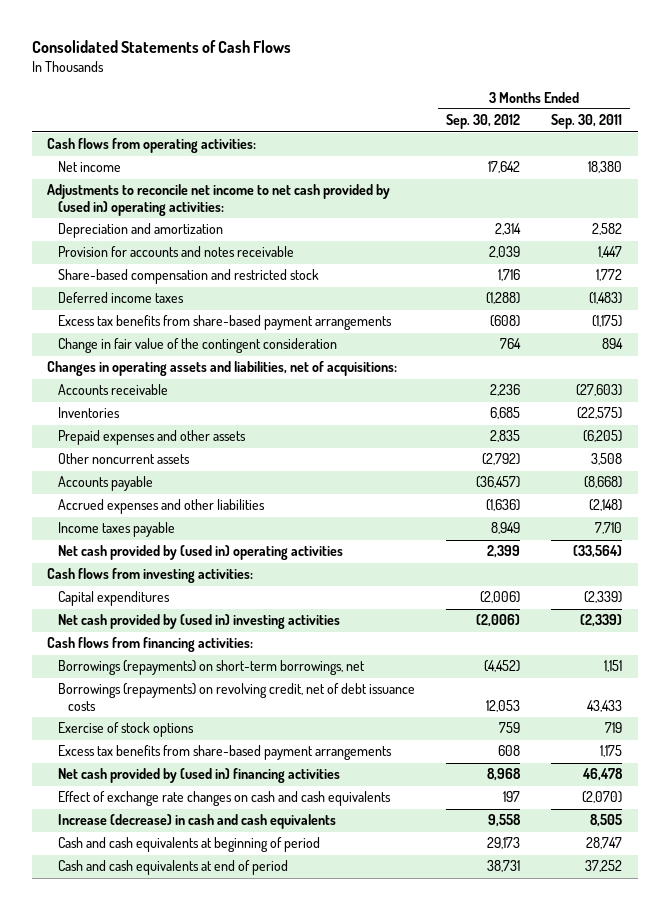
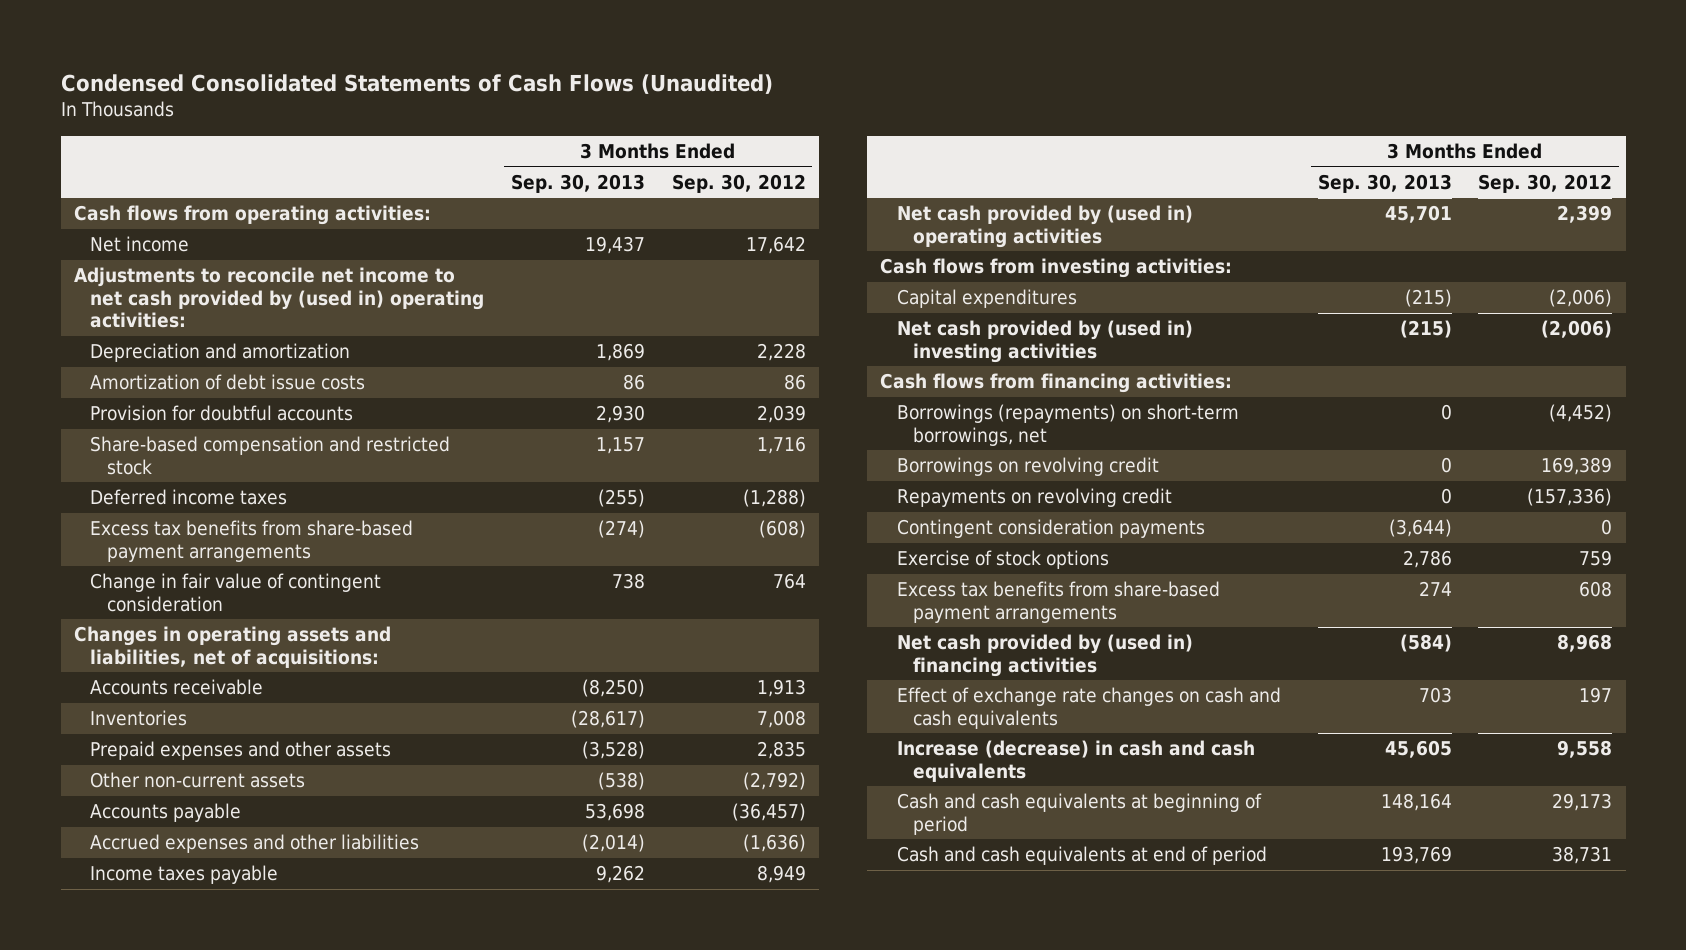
- Consolidated Statements of Cash Flows
+ Condensed Consolidated Statements of Cash Flows (Unaudited)
- | 3 Months Ended Sep. 30, 2012 | 3 Months Ended Sep. 30, 2011
+ | 3 Months Ended Sep. 30, 2013 | 3 Months Ended Sep. 30, 2012
- Depreciation and amortization | 2,314 | 2,582
- Provision for accounts and notes receivable | 2,039 | 1,447
+ Depreciation and amortization | 1,869 | 2,228
+ Amortization of debt issue costs | 86 | 86
+ Provision for doubtful accounts | 2,930 | 2,039
- Change in fair value of the contingent consideration | 764 | 894
+ Change in fair value of contingent consideration | 738 | 764
- Accounts receivable | 2,236 | (27,603)
- Inventories | 6,685 | (22,575)
+ Accounts receivable | (8,250) | 1,913
+ Inventories | (28,617) | 7,008
- Other noncurrent assets | (2,792) | 3,508
+ Other non-current assets | (538) | (2,792)
- Borrowings (repayments) on revolving credit, net of debt issuance costs | 12,053 | 43,433
+ Borrowings on revolving credit | 0 | 169,389
+ Repayments on revolving credit | 0 | (157,336)
+ Contingent consideration payments | (3,644) | 0

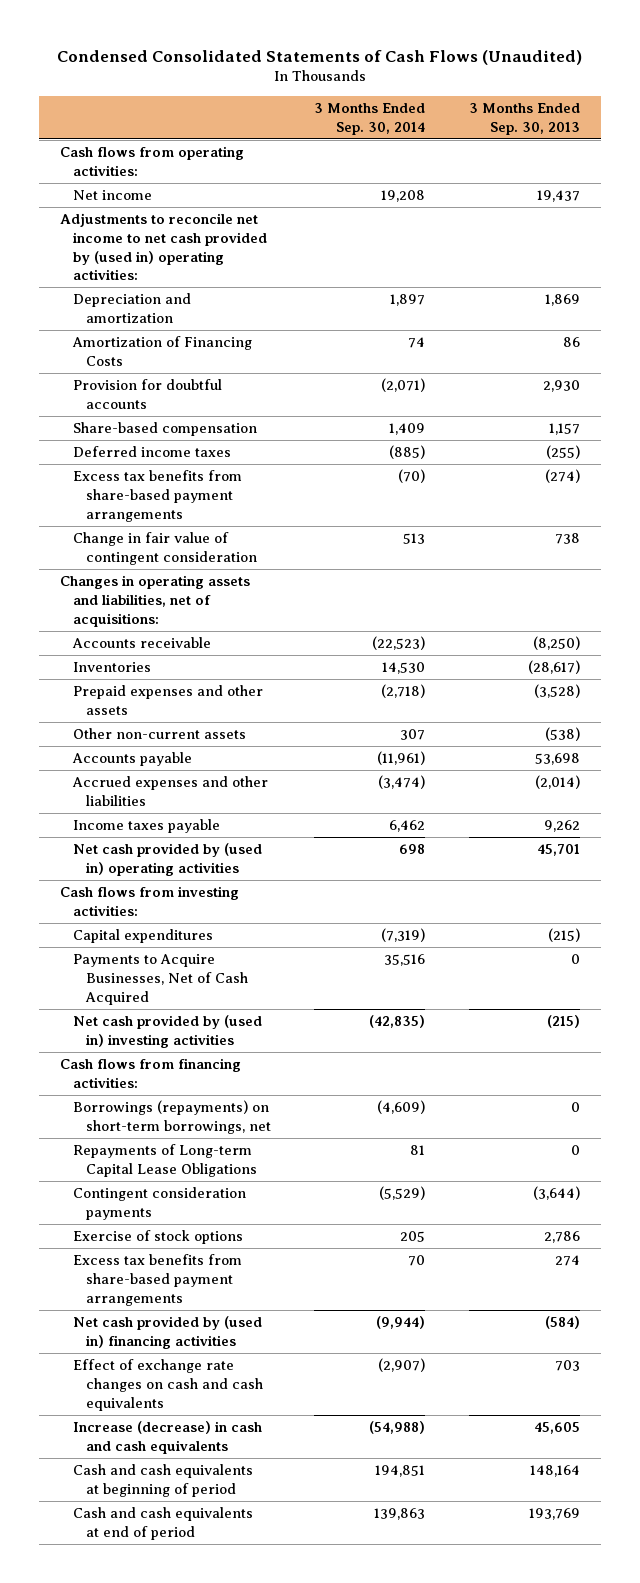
- | 3 Months Ended Sep. 30, 2013 | 3 Months Ended Sep. 30, 2012
+ | 3 Months Ended Sep. 30, 2014 | 3 Months Ended Sep. 30, 2013
- Amortization of debt issue costs | 86 | 86
+ Amortization of Financing Costs | 74 | 86
- Share-based compensation and restricted stock | 1,157 | 1,716
+ Share-based compensation | 1,409 | 1,157
+ Payments to Acquire Businesses, Net of Cash Acquired | 35,516 | 0
- Borrowings on revolving credit | 0 | 169,389
- Repayments on revolving credit | 0 | (157,336)
+ Repayments of Long-term Capital Lease Obligations | 81 | 0

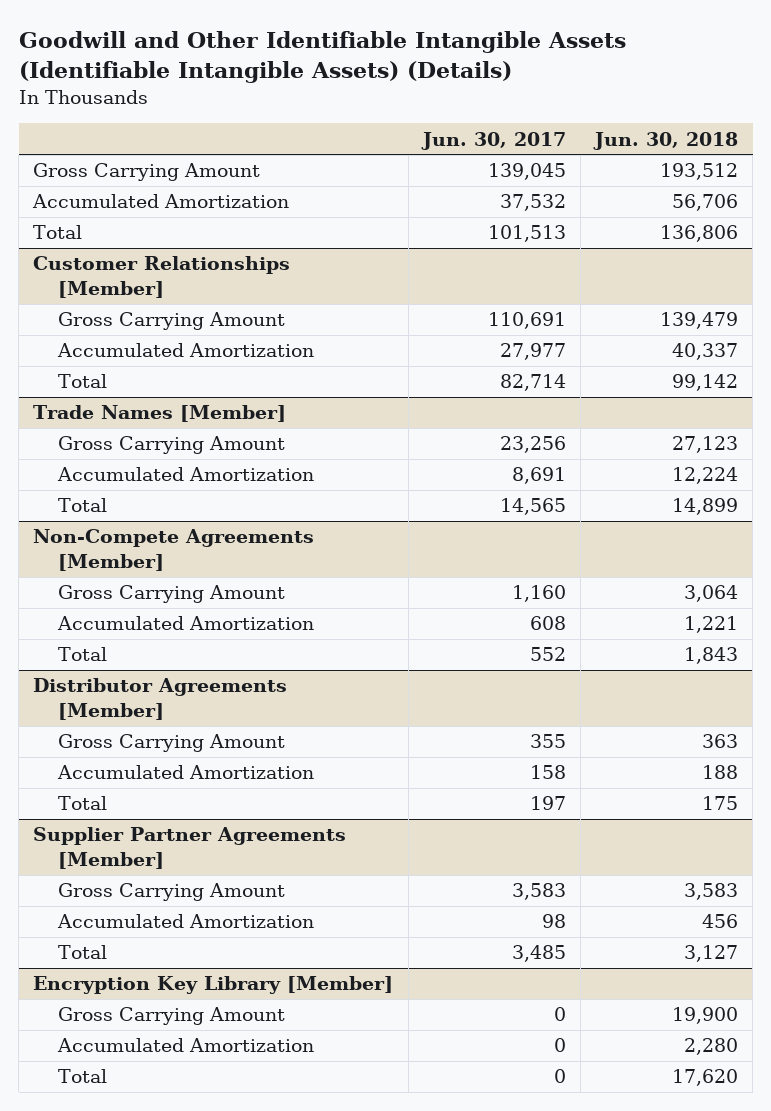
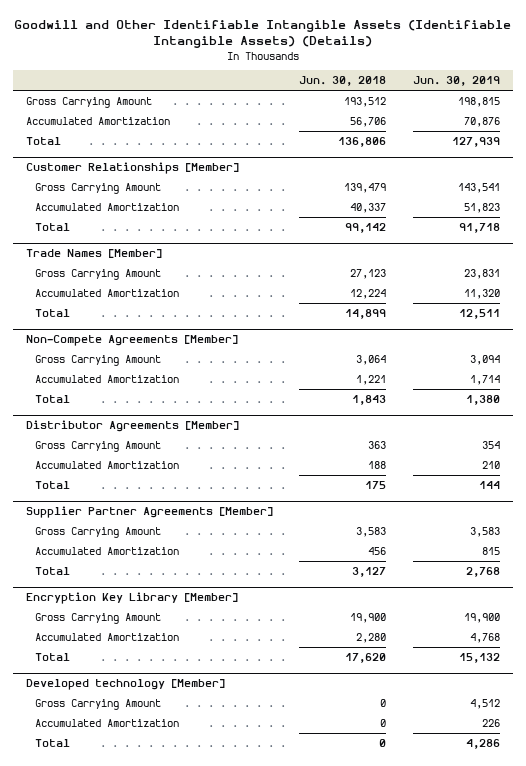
- | Jun. 30, 2017 | Jun. 30, 2018
+ | Jun. 30, 2018 | Jun. 30, 2019
+ Developed technology [Member]
+ Gross Carrying Amount | 0 | 4,512
+ Accumulated Amortization | 0 | 226
+ Total | 0 | 4,286

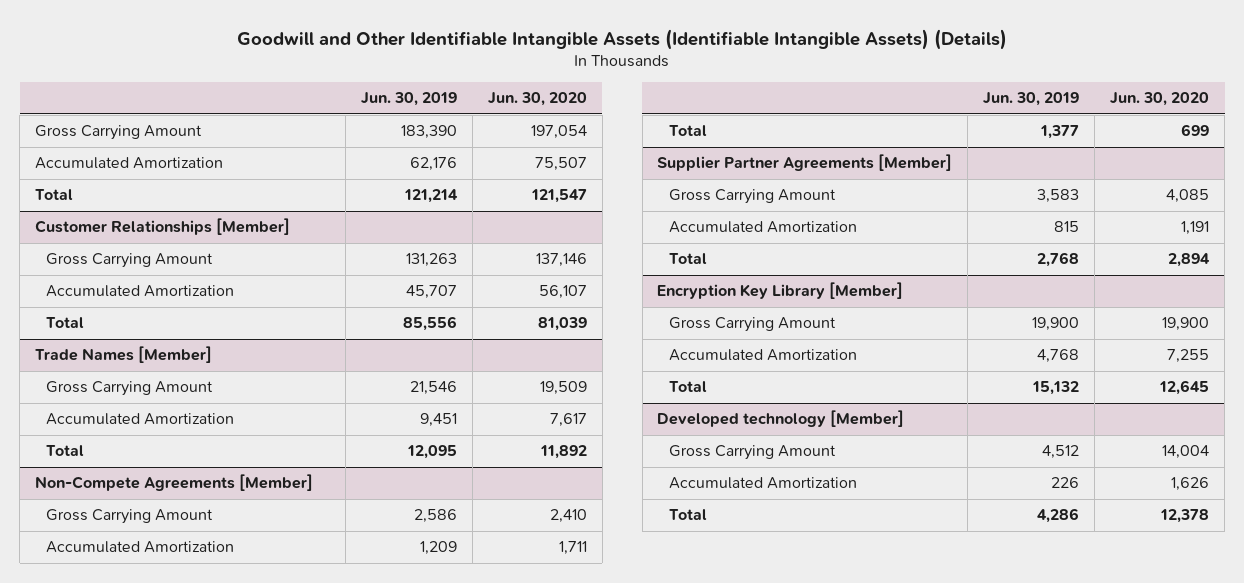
- | Jun. 30, 2018 | Jun. 30, 2019
+ | Jun. 30, 2019 | Jun. 30, 2020
- Gross Carrying Amount | 193,512 | 198,815
- Accumulated Amortization | 56,706 | 70,876
- Total | 136,806 | 127,939
+ Gross Carrying Amount | 183,390 | 197,054
+ Accumulated Amortization | 62,176 | 75,507
+ Total | 121,214 | 121,547
@ Customer Relationships [Member]
- Gross Carrying Amount | 139,479 | 143,541
- Accumulated Amortization | 40,337 | 51,823
- Total | 99,142 | 91,718
+ Gross Carrying Amount | 131,263 | 137,146
+ Accumulated Amortization | 45,707 | 56,107
+ Total | 85,556 | 81,039
@ Trade Names [Member]
- Gross Carrying Amount | 27,123 | 23,831
- Accumulated Amortization | 12,224 | 11,320
- Total | 14,899 | 12,511
+ Gross Carrying Amount | 21,546 | 19,509
+ Accumulated Amortization | 9,451 | 7,617
+ Total | 12,095 | 11,892
@ Non-Compete Agreements [Member]
- Gross Carrying Amount | 3,064 | 3,094
- Accumulated Amortization | 1,221 | 1,714
- Total | 1,843 | 1,380
- Distributor Agreements [Member]
- Gross Carrying Amount | 363 | 354
- Accumulated Amortization | 188 | 210
- Total | 175 | 144
@ Non-Compete Agreements [Member]
+ Gross Carrying Amount | 2,586 | 2,410
+ Accumulated Amortization | 1,209 | 1,711
+ Total | 1,377 | 699

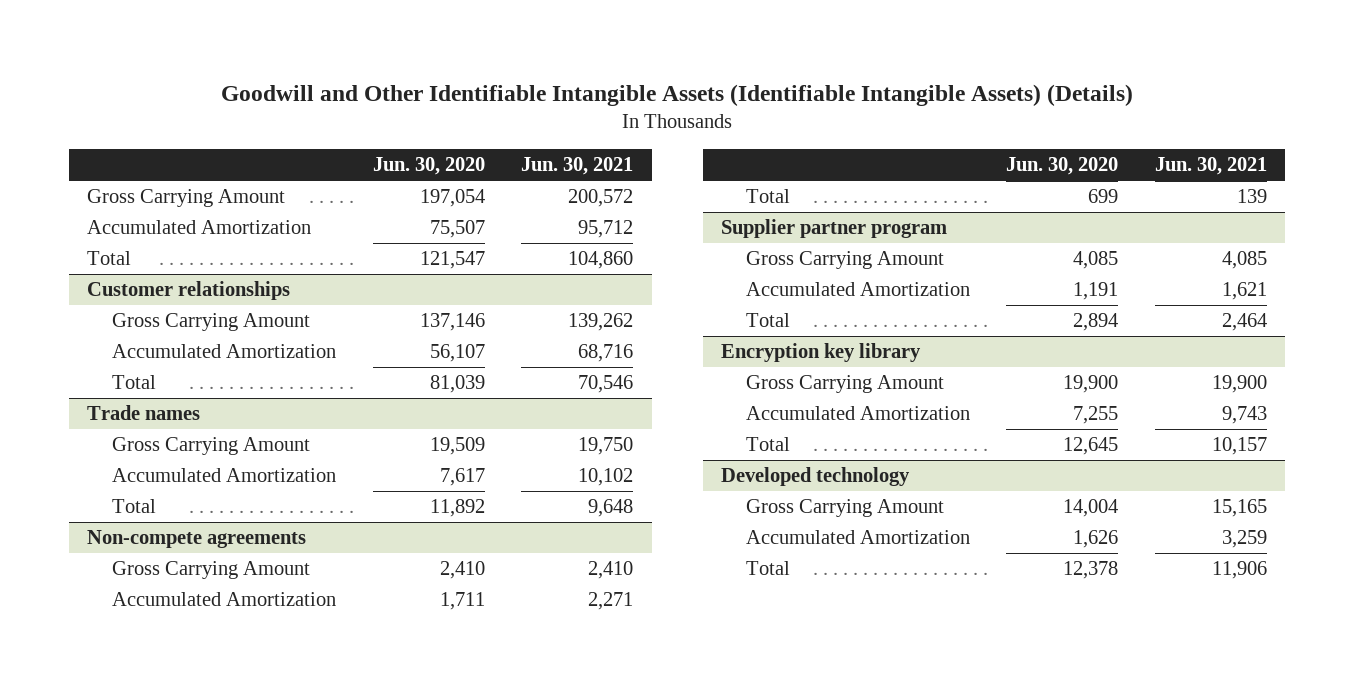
- | Jun. 30, 2019 | Jun. 30, 2020
+ | Jun. 30, 2020 | Jun. 30, 2021
- Customer Relationships [Member]
+ Customer relationships
- Trade Names [Member]
+ Trade names
- Non-Compete Agreements [Member]
+ Non-compete agreements
- Supplier Partner Agreements [Member]
+ Supplier partner program
- Encryption Key Library [Member]
+ Encryption key library
- Developed technology [Member]
+ Developed technology

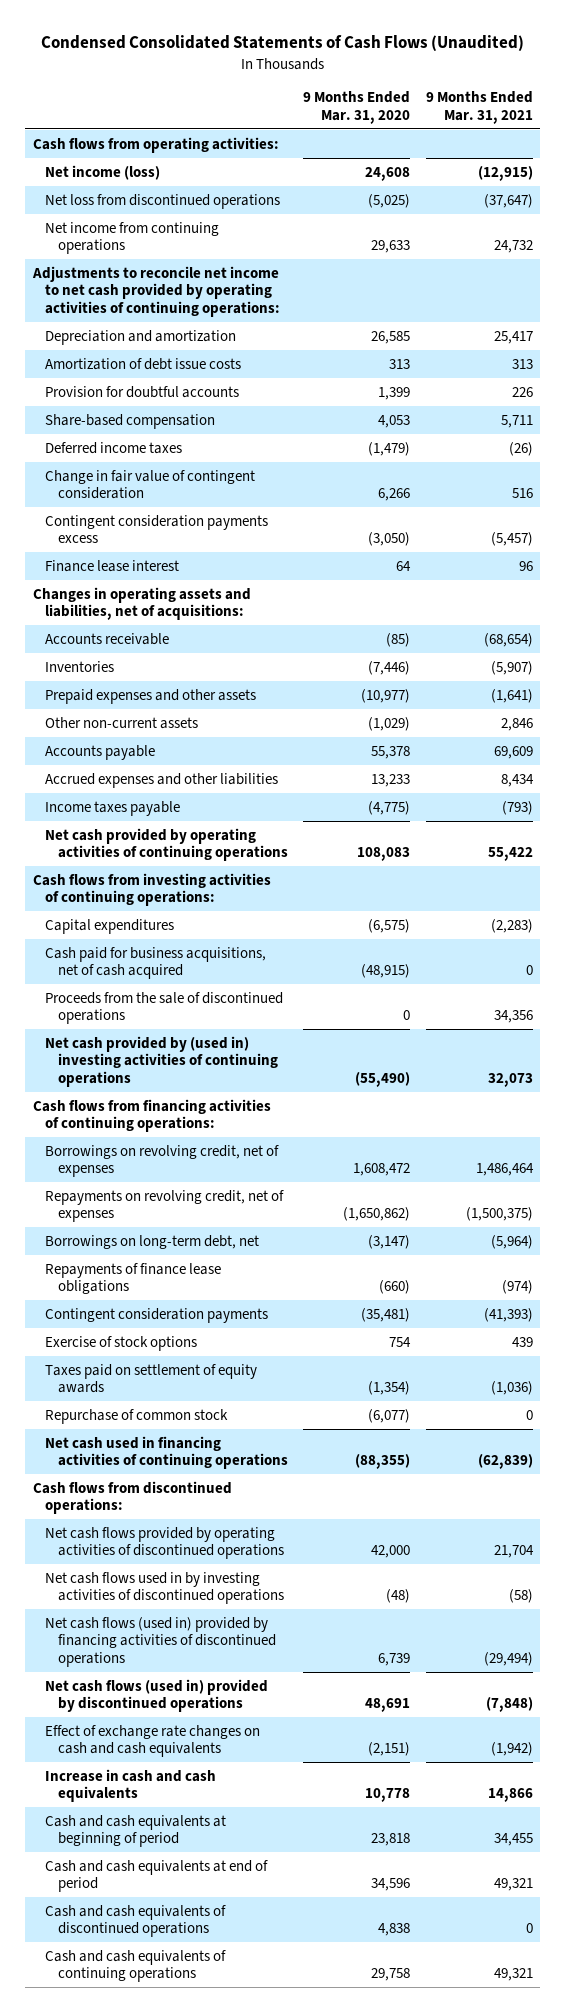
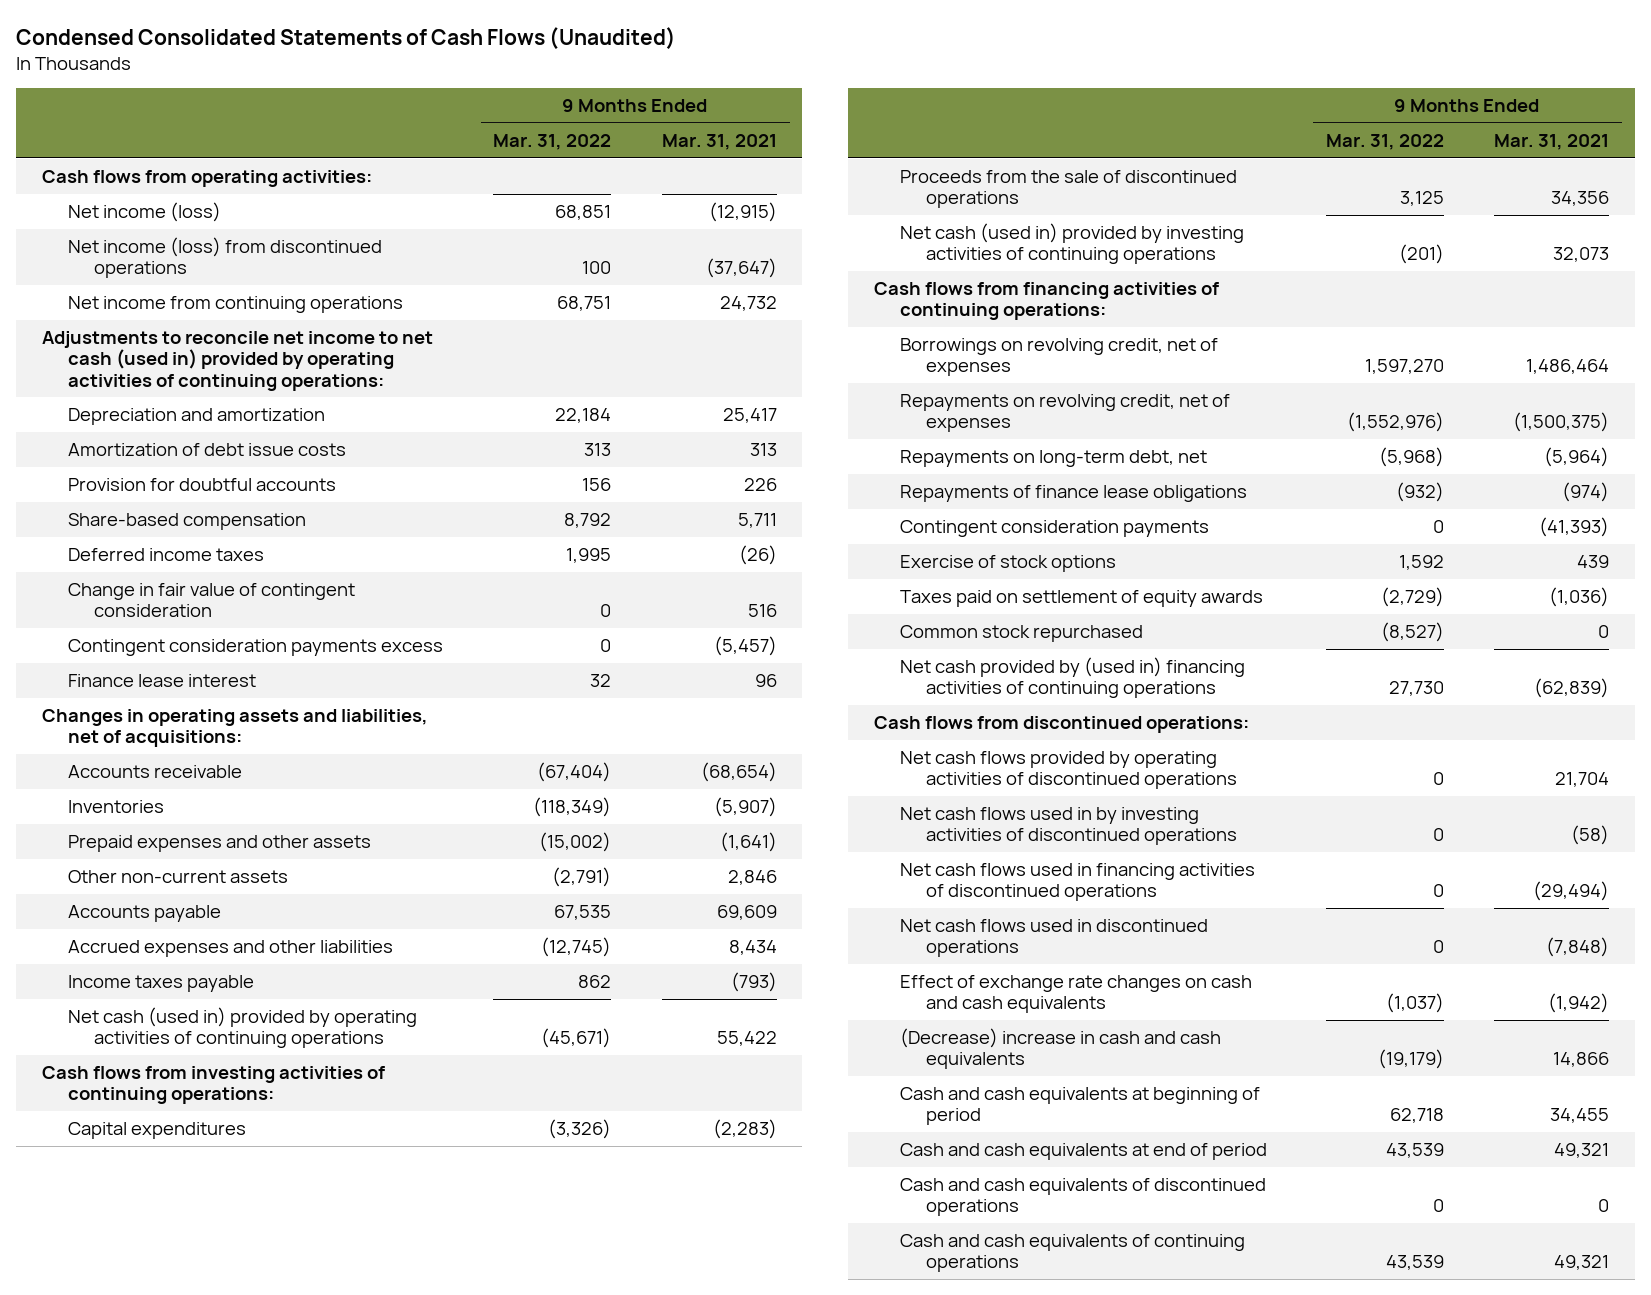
- | 9 Months Ended Mar. 31, 2020 | 9 Months Ended Mar. 31, 2021
+ | 9 Months Ended Mar. 31, 2022 | 9 Months Ended Mar. 31, 2021
- Net loss from discontinued operations | (5,025) | (37,647)
+ Net income (loss) from discontinued operations | 100 | (37,647)
- Adjustments to reconcile net income to net cash provided by operating activities of continuing operations:
+ Adjustments to reconcile net income to net cash (used in) provided by operating activities of continuing operations:
- Net cash provided by operating activities of continuing operations | 108,083 | 55,422
+ Net cash (used in) provided by operating activities of continuing operations | (45,671) | 55,422
- Cash paid for business acquisitions, net of cash acquired | (48,915) | 0
- Net cash provided by (used in) investing activities of continuing operations | (55,490) | 32,073
+ Net cash (used in) provided by investing activities of continuing operations | (201) | 32,073
- Borrowings on long-term debt, net | (3,147) | (5,964)
+ Repayments on long-term debt, net | (5,968) | (5,964)
- Repurchase of common stock | (6,077) | 0
- Net cash used in financing activities of continuing operations | (88,355) | (62,839)
+ Common stock repurchased | (8,527) | 0
+ Net cash provided by (used in) financing activities of continuing operations | 27,730 | (62,839)
- Net cash flows (used in) provided by financing activities of discontinued operations | 6,739 | (29,494)
- Net cash flows (used in) provided by discontinued operations | 48,691 | (7,848)
+ Net cash flows used in financing activities of discontinued operations | 0 | (29,494)
+ Net cash flows used in discontinued operations | 0 | (7,848)
- Increase in cash and cash equivalents | 10,778 | 14,866
+ (Decrease) increase in cash and cash equivalents | (19,179) | 14,866

